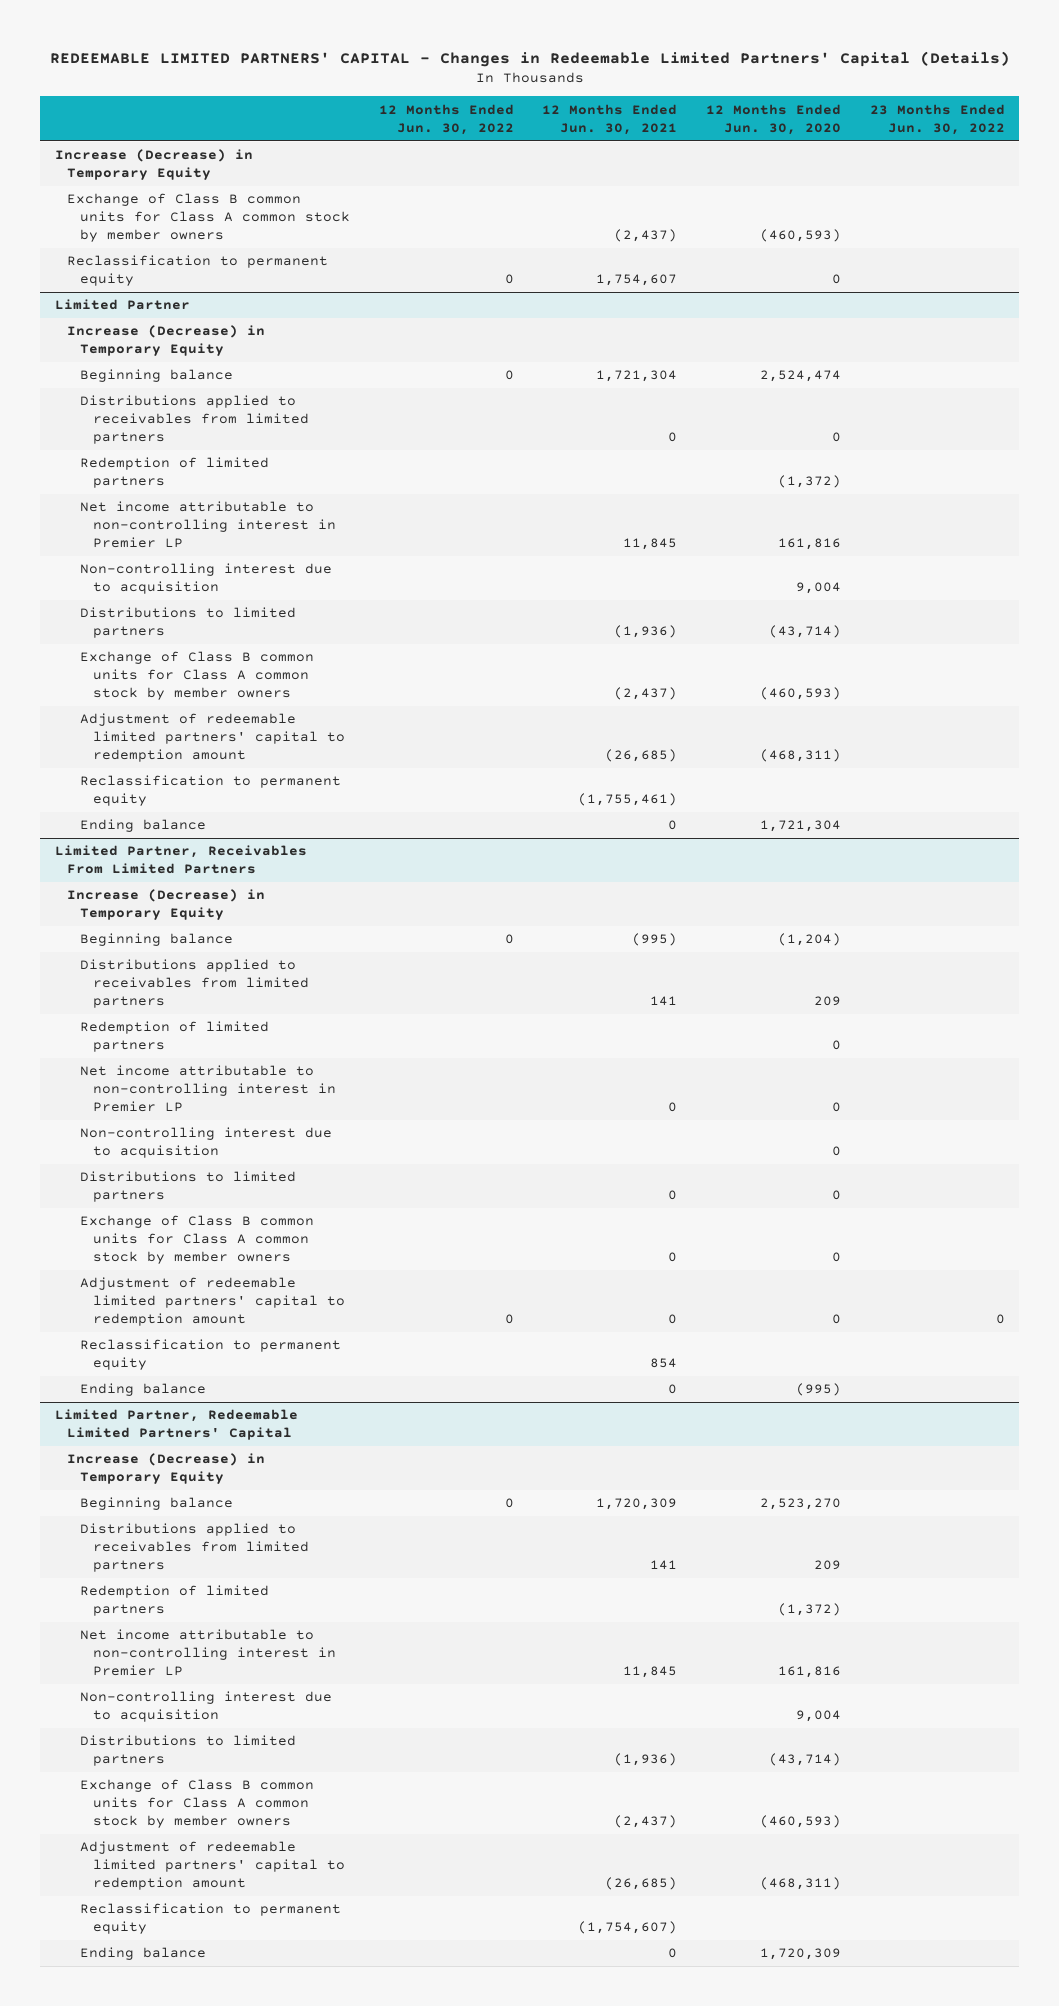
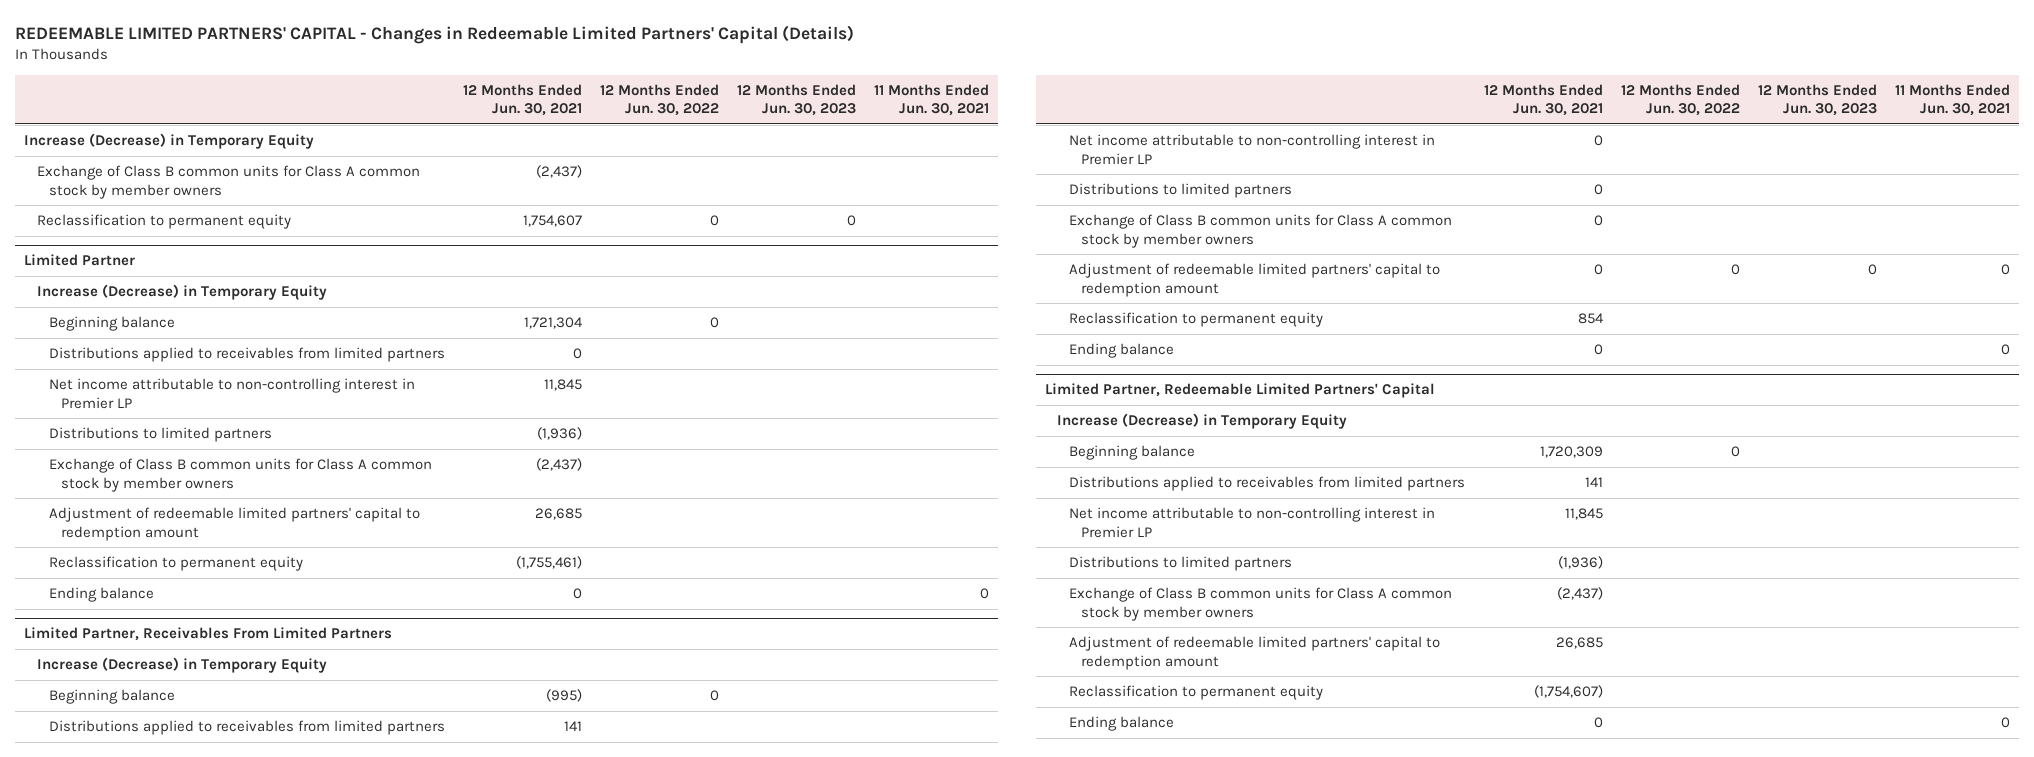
- | 12 Months Ended Jun. 30, 2022 | 12 Months Ended Jun. 30, 2021 | 12 Months Ended Jun. 30, 2020 | 23 Months Ended Jun. 30, 2022
+ | 12 Months Ended Jun. 30, 2021 | 12 Months Ended Jun. 30, 2022 | 12 Months Ended Jun. 30, 2023 | 11 Months Ended Jun. 30, 2021
@ Limited Partner
- Redemption of limited partners | | | (1,372) |
- Non-controlling interest due to acquisition | | | 9,004 |
- Adjustment of redeemable limited partners' capital to redemption amount | | (26,685) | (468,311) |
+ Adjustment of redeemable limited partners' capital to redemption amount | 26,685 | | |
@ Limited Partner, Receivables From Limited Partners
- Redemption of limited partners | | | 0 |
- Non-controlling interest due to acquisition | | | 0 |
@ Limited Partner, Redeemable Limited Partners' Capital
- Redemption of limited partners | | | (1,372) |
- Non-controlling interest due to acquisition | | | 9,004 |
- Adjustment of redeemable limited partners' capital to redemption amount | | (26,685) | (468,311) |
+ Adjustment of redeemable limited partners' capital to redemption amount | 26,685 | | |

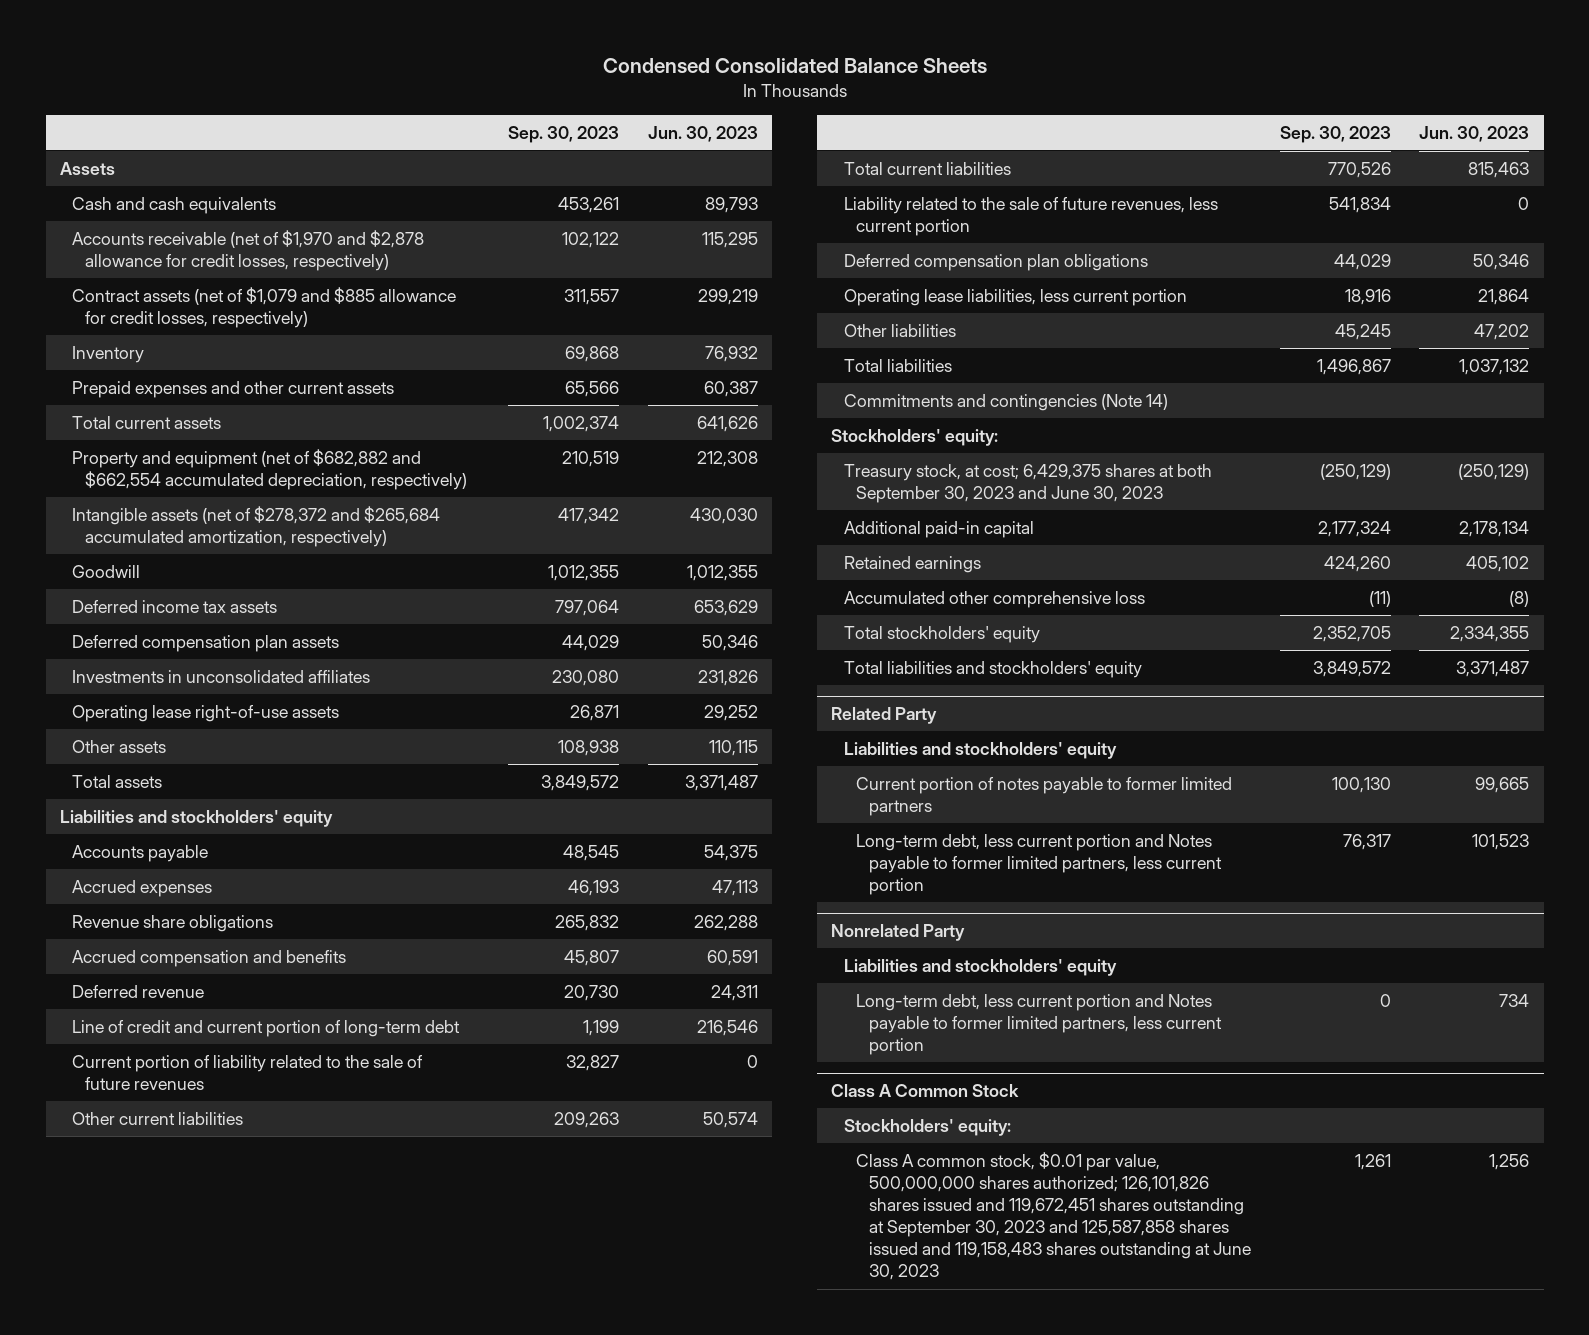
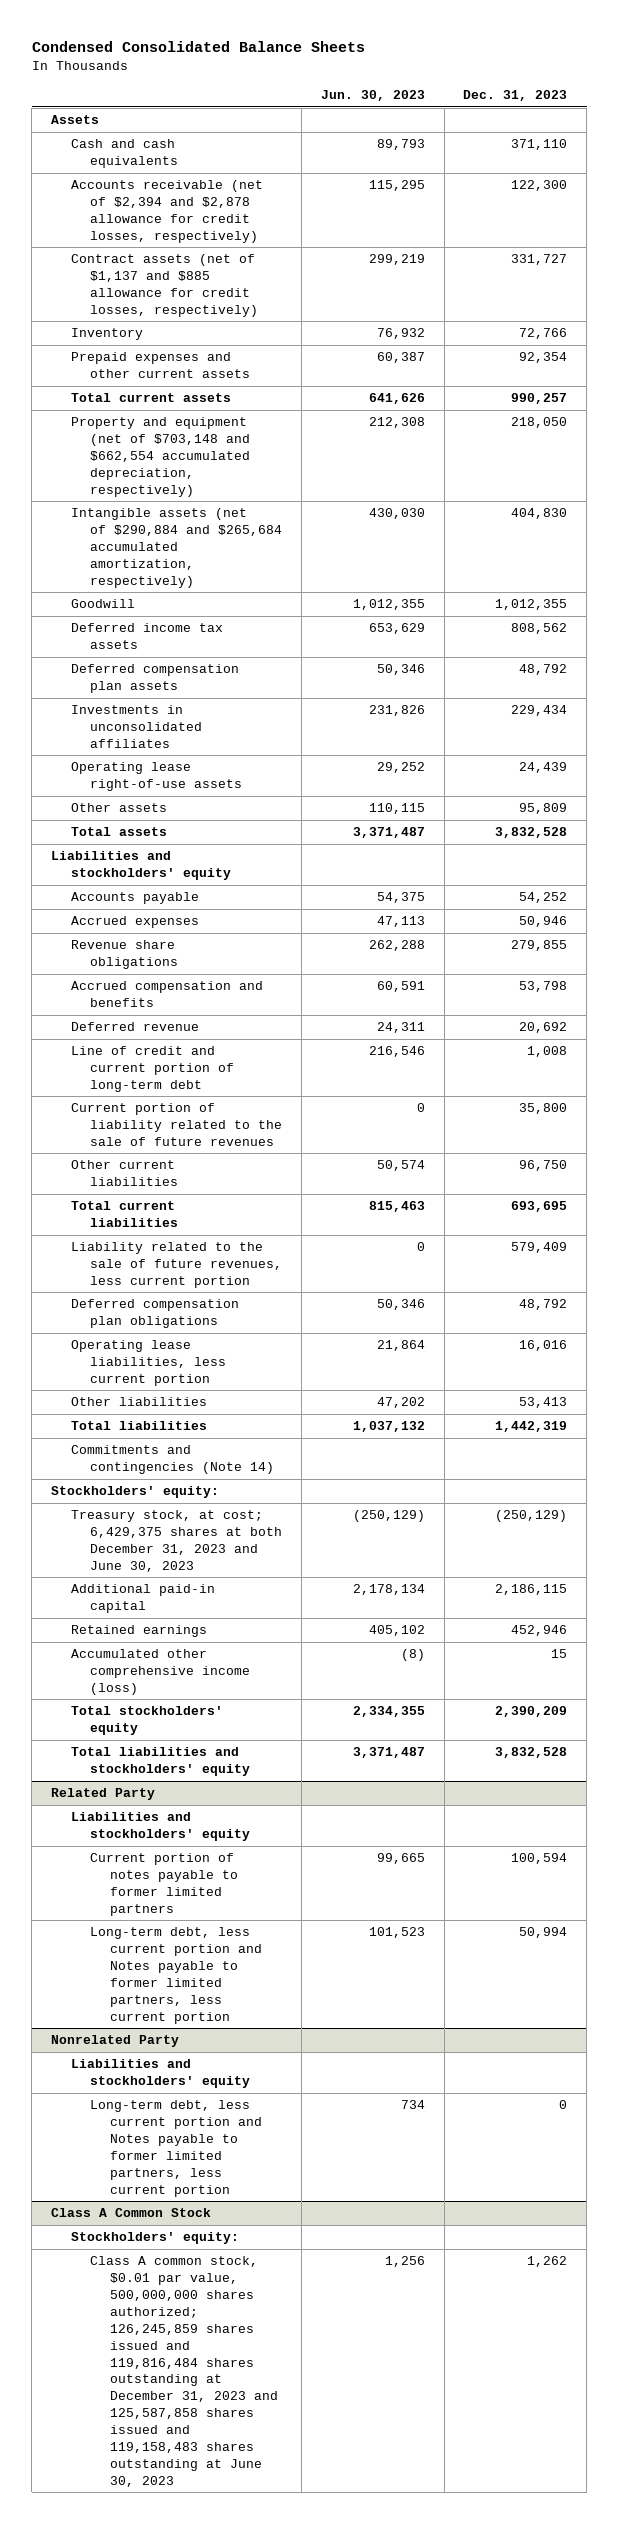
- | Sep. 30, 2023 | Jun. 30, 2023
+ | Jun. 30, 2023 | Dec. 31, 2023
- Accounts receivable (net of $1,970 and $2,878 allowance for credit losses, respectively) | 102,122 | 115,295
- Contract assets (net of $1,079 and $885 allowance for credit losses, respectively) | 311,557 | 299,219
+ Accounts receivable (net of $2,394 and $2,878 allowance for credit losses, respectively) | 115,295 | 122,300
+ Contract assets (net of $1,137 and $885 allowance for credit losses, respectively) | 299,219 | 331,727
- Property and equipment (net of $682,882 and $662,554 accumulated depreciation, respectively) | 210,519 | 212,308
- Intangible assets (net of $278,372 and $265,684 accumulated amortization, respectively) | 417,342 | 430,030
+ Property and equipment (net of $703,148 and $662,554 accumulated depreciation, respectively) | 212,308 | 218,050
+ Intangible assets (net of $290,884 and $265,684 accumulated amortization, respectively) | 430,030 | 404,830
- Treasury stock, at cost; 6,429,375 shares at both September 30, 2023 and June 30, 2023 | (250,129) | (250,129)
+ Treasury stock, at cost; 6,429,375 shares at both December 31, 2023 and June 30, 2023 | (250,129) | (250,129)
- Accumulated other comprehensive loss | (11) | (8)
+ Accumulated other comprehensive income (loss) | (8) | 15
@ Class A Common Stock
- Class A common stock, $0.01 par value, 500,000,000 shares authorized; 126,101,826 shares issued and 119,672,451 shares outstanding at September 30, 2023 and 125,587,858 shares issued and 119,158,483 shares outstanding at June 30, 2023 | 1,261 | 1,256
+ Class A common stock, $0.01 par value, 500,000,000 shares authorized; 126,245,859 shares issued and 119,816,484 shares outstanding at December 31, 2023 and 125,587,858 shares issued and 119,158,483 shares outstanding at June 30, 2023 | 1,256 | 1,262

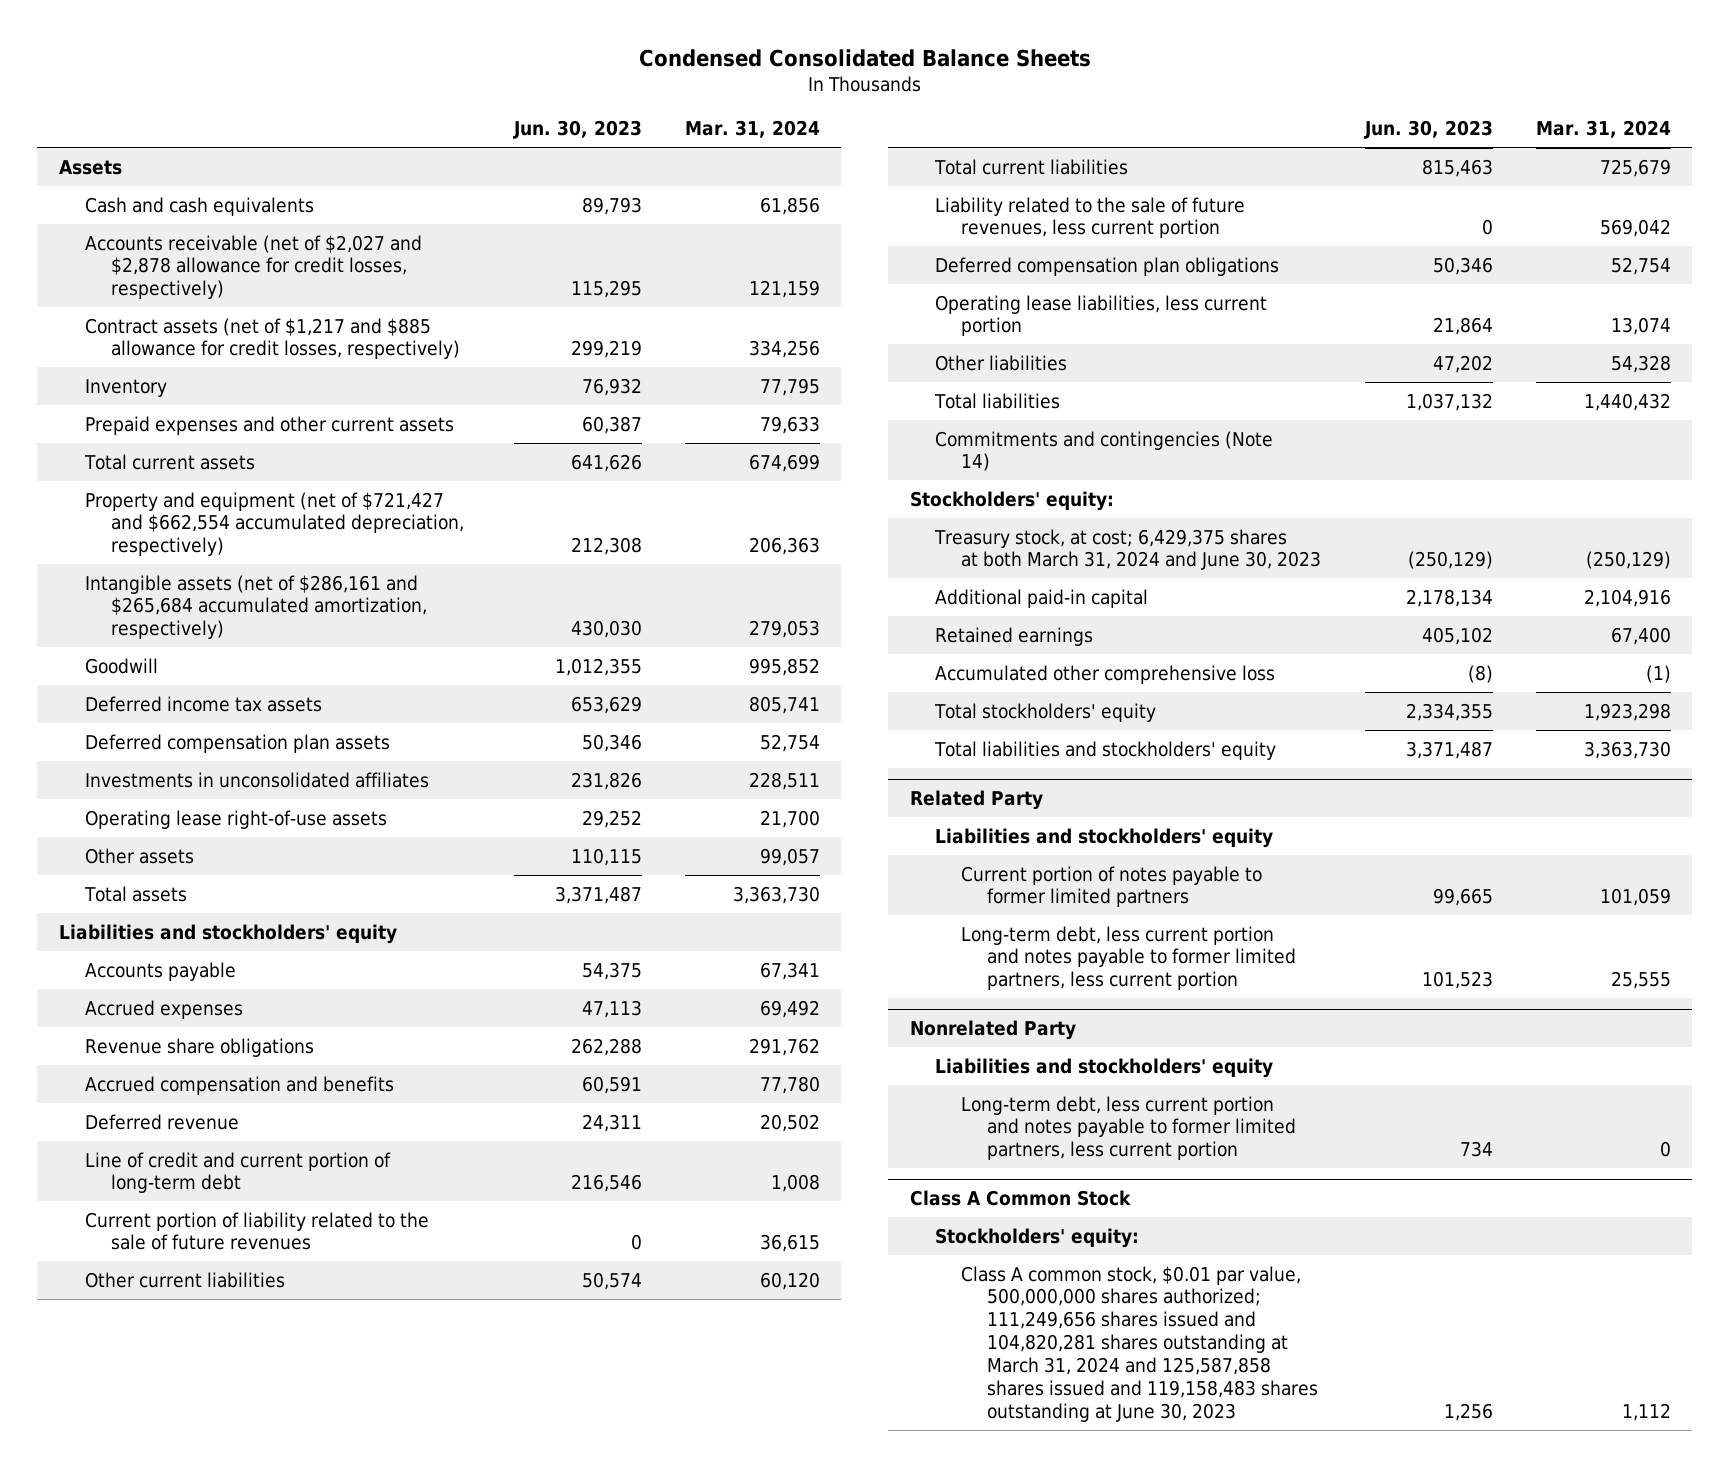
- | Jun. 30, 2023 | Dec. 31, 2023
+ | Jun. 30, 2023 | Mar. 31, 2024
- Accounts receivable (net of $2,394 and $2,878 allowance for credit losses, respectively) | 115,295 | 122,300
- Contract assets (net of $1,137 and $885 allowance for credit losses, respectively) | 299,219 | 331,727
+ Accounts receivable (net of $2,027 and $2,878 allowance for credit losses, respectively) | 115,295 | 121,159
+ Contract assets (net of $1,217 and $885 allowance for credit losses, respectively) | 299,219 | 334,256
- Property and equipment (net of $703,148 and $662,554 accumulated depreciation, respectively) | 212,308 | 218,050
- Intangible assets (net of $290,884 and $265,684 accumulated amortization, respectively) | 430,030 | 404,830
+ Property and equipment (net of $721,427 and $662,554 accumulated depreciation, respectively) | 212,308 | 206,363
+ Intangible assets (net of $286,161 and $265,684 accumulated amortization, respectively) | 430,030 | 279,053
- Treasury stock, at cost; 6,429,375 shares at both December 31, 2023 and June 30, 2023 | (250,129) | (250,129)
+ Treasury stock, at cost; 6,429,375 shares at both March 31, 2024 and June 30, 2023 | (250,129) | (250,129)
- Accumulated other comprehensive income (loss) | (8) | 15
+ Accumulated other comprehensive loss | (8) | (1)
@ Related Party
- Long-term debt, less current portion and Notes payable to former limited partners, less current portion | 101,523 | 50,994
+ Long-term debt, less current portion and notes payable to former limited partners, less current portion | 101,523 | 25,555
@ Nonrelated Party
- Long-term debt, less current portion and Notes payable to former limited partners, less current portion | 734 | 0
+ Long-term debt, less current portion and notes payable to former limited partners, less current portion | 734 | 0
@ Class A Common Stock
- Class A common stock, $0.01 par value, 500,000,000 shares authorized; 126,245,859 shares issued and 119,816,484 shares outstanding at December 31, 2023 and 125,587,858 shares issued and 119,158,483 shares outstanding at June 30, 2023 | 1,256 | 1,262
+ Class A common stock, $0.01 par value, 500,000,000 shares authorized; 111,249,656 shares issued and 104,820,281 shares outstanding at March 31, 2024 and 125,587,858 shares issued and 119,158,483 shares outstanding at June 30, 2023 | 1,256 | 1,112

